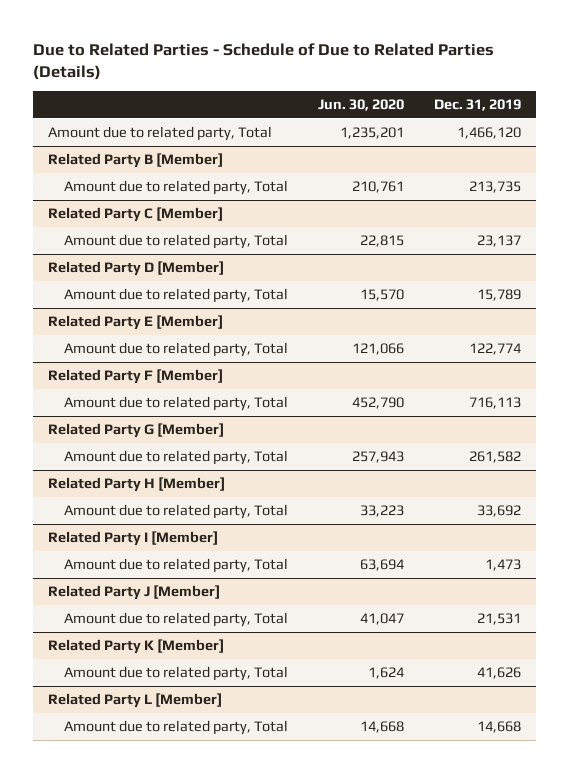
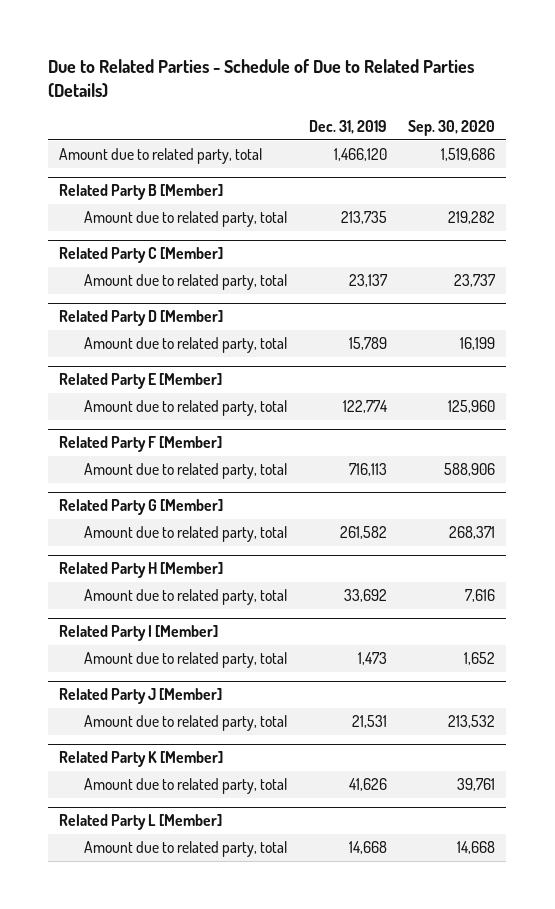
- | Jun. 30, 2020 | Dec. 31, 2019
+ | Dec. 31, 2019 | Sep. 30, 2020
- Amount due to related party, Total | 1,235,201 | 1,466,120
+ Amount due to related party, total | 1,466,120 | 1,519,686
@ Related Party B [Member]
- Amount due to related party, Total | 210,761 | 213,735
+ Amount due to related party, total | 213,735 | 219,282
@ Related Party C [Member]
- Amount due to related party, Total | 22,815 | 23,137
+ Amount due to related party, total | 23,137 | 23,737
@ Related Party D [Member]
- Amount due to related party, Total | 15,570 | 15,789
+ Amount due to related party, total | 15,789 | 16,199
@ Related Party E [Member]
- Amount due to related party, Total | 121,066 | 122,774
+ Amount due to related party, total | 122,774 | 125,960
@ Related Party F [Member]
- Amount due to related party, Total | 452,790 | 716,113
+ Amount due to related party, total | 716,113 | 588,906
@ Related Party G [Member]
- Amount due to related party, Total | 257,943 | 261,582
+ Amount due to related party, total | 261,582 | 268,371
@ Related Party H [Member]
- Amount due to related party, Total | 33,223 | 33,692
+ Amount due to related party, total | 33,692 | 7,616
@ Related Party I [Member]
- Amount due to related party, Total | 63,694 | 1,473
+ Amount due to related party, total | 1,473 | 1,652
@ Related Party J [Member]
- Amount due to related party, Total | 41,047 | 21,531
+ Amount due to related party, total | 21,531 | 213,532
@ Related Party K [Member]
- Amount due to related party, Total | 1,624 | 41,626
+ Amount due to related party, total | 41,626 | 39,761
@ Related Party L [Member]
- Amount due to related party, Total | 14,668 | 14,668
+ Amount due to related party, total | 14,668 | 14,668

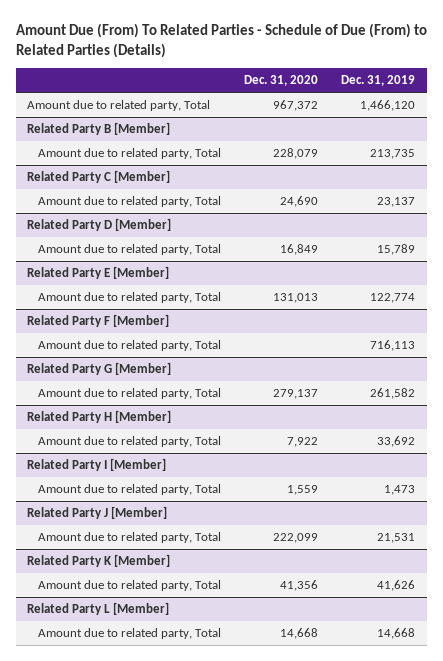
- Due to Related Parties - Schedule of Due to Related Parties (Details)
+ Amount Due (From) To Related Parties - Schedule of Due (From) to Related Parties (Details)
- | Dec. 31, 2019 | Sep. 30, 2020
+ | Dec. 31, 2020 | Dec. 31, 2019
- Amount due to related party, total | 1,466,120 | 1,519,686
+ Amount due to related party, Total | 967,372 | 1,466,120
@ Related Party B [Member]
- Amount due to related party, total | 213,735 | 219,282
+ Amount due to related party, Total | 228,079 | 213,735
@ Related Party C [Member]
- Amount due to related party, total | 23,137 | 23,737
+ Amount due to related party, Total | 24,690 | 23,137
@ Related Party D [Member]
- Amount due to related party, total | 15,789 | 16,199
+ Amount due to related party, Total | 16,849 | 15,789
@ Related Party E [Member]
- Amount due to related party, total | 122,774 | 125,960
+ Amount due to related party, Total | 131,013 | 122,774
@ Related Party F [Member]
- Amount due to related party, total | 716,113 | 588,906
+ Amount due to related party, Total | | 716,113
@ Related Party G [Member]
- Amount due to related party, total | 261,582 | 268,371
+ Amount due to related party, Total | 279,137 | 261,582
@ Related Party H [Member]
- Amount due to related party, total | 33,692 | 7,616
+ Amount due to related party, Total | 7,922 | 33,692
@ Related Party I [Member]
- Amount due to related party, total | 1,473 | 1,652
+ Amount due to related party, Total | 1,559 | 1,473
@ Related Party J [Member]
- Amount due to related party, total | 21,531 | 213,532
+ Amount due to related party, Total | 222,099 | 21,531
@ Related Party K [Member]
- Amount due to related party, total | 41,626 | 39,761
+ Amount due to related party, Total | 41,356 | 41,626
@ Related Party L [Member]
- Amount due to related party, total | 14,668 | 14,668
+ Amount due to related party, Total | 14,668 | 14,668

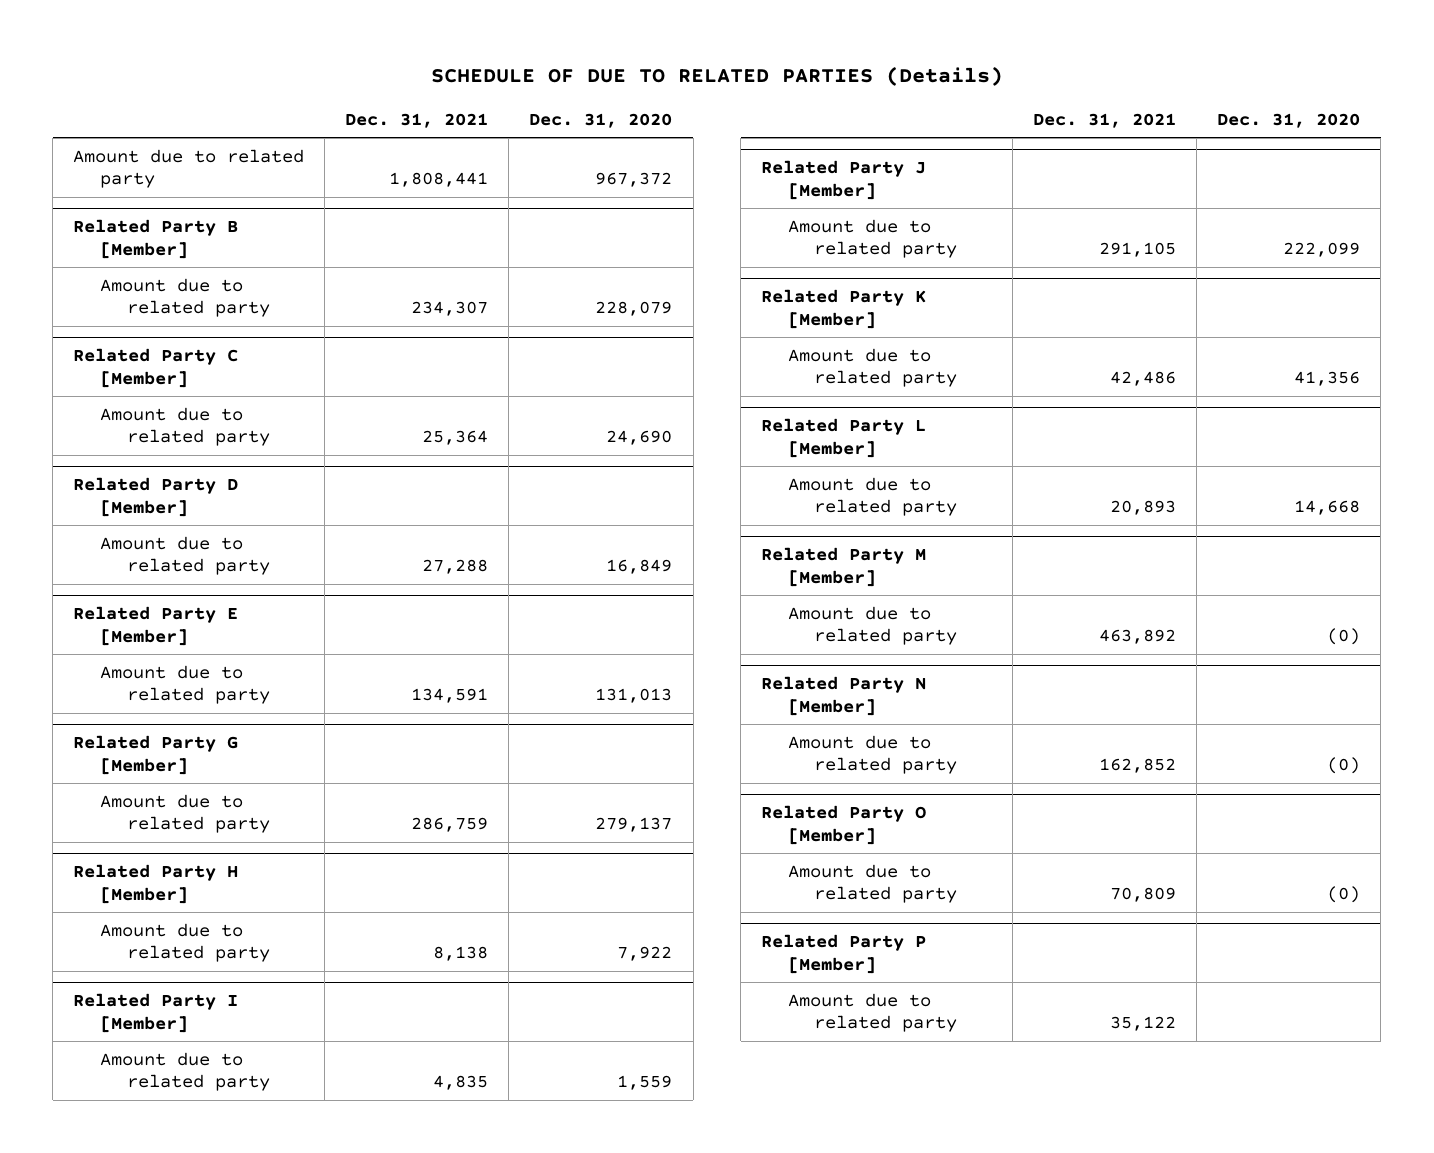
- Amount Due (From) To Related Parties - Schedule of Due (From) to Related Parties (Details)
+ SCHEDULE OF DUE TO RELATED PARTIES (Details)
- | Dec. 31, 2020 | Dec. 31, 2019
+ | Dec. 31, 2021 | Dec. 31, 2020
- Amount due to related party, Total | 967,372 | 1,466,120
+ Amount due to related party | 1,808,441 | 967,372
@ Related Party B [Member]
- Amount due to related party, Total | 228,079 | 213,735
+ Amount due to related party | 234,307 | 228,079
@ Related Party C [Member]
- Amount due to related party, Total | 24,690 | 23,137
+ Amount due to related party | 25,364 | 24,690
@ Related Party D [Member]
- Amount due to related party, Total | 16,849 | 15,789
+ Amount due to related party | 27,288 | 16,849
@ Related Party E [Member]
- Amount due to related party, Total | 131,013 | 122,774
- Related Party F [Member]
- Amount due to related party, Total | | 716,113
@ Related Party E [Member]
+ Amount due to related party | 134,591 | 131,013
@ Related Party G [Member]
- Amount due to related party, Total | 279,137 | 261,582
+ Amount due to related party | 286,759 | 279,137
@ Related Party H [Member]
- Amount due to related party, Total | 7,922 | 33,692
+ Amount due to related party | 8,138 | 7,922
@ Related Party I [Member]
- Amount due to related party, Total | 1,559 | 1,473
+ Amount due to related party | 4,835 | 1,559
@ Related Party J [Member]
- Amount due to related party, Total | 222,099 | 21,531
+ Amount due to related party | 291,105 | 222,099
@ Related Party K [Member]
- Amount due to related party, Total | 41,356 | 41,626
+ Amount due to related party | 42,486 | 41,356
@ Related Party L [Member]
- Amount due to related party, Total | 14,668 | 14,668
+ Amount due to related party | 20,893 | 14,668
+ Related Party M [Member]
+ Amount due to related party | 463,892 | (0)
+ Related Party N [Member]
+ Amount due to related party | 162,852 | (0)
+ Related Party O [Member]
+ Amount due to related party | 70,809 | (0)
+ Related Party P [Member]
+ Amount due to related party | 35,122 |

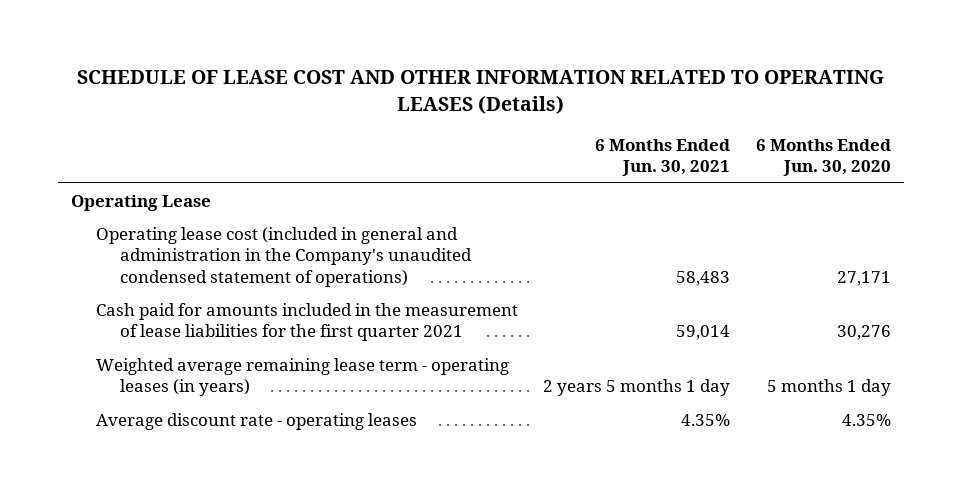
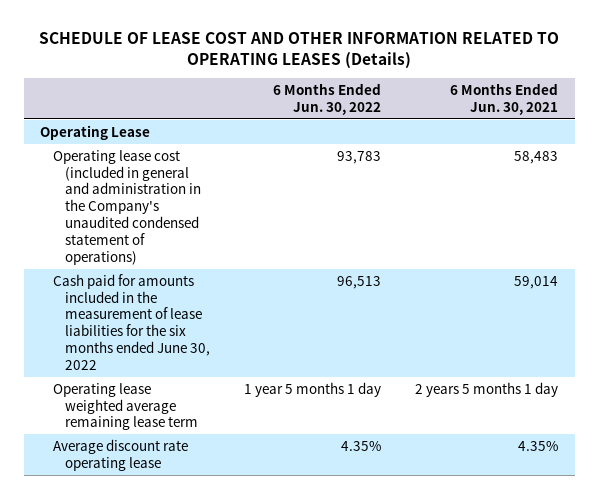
- | 6 Months Ended Jun. 30, 2021 | 6 Months Ended Jun. 30, 2020
+ | 6 Months Ended Jun. 30, 2022 | 6 Months Ended Jun. 30, 2021
- Cash paid for amounts included in the measurement of lease liabilities for the first quarter 2021 | 59,014 | 30,276
- Weighted average remaining lease term - operating leases (in years) | 2 years 5 months 1 day | 5 months 1 day
- Average discount rate - operating leases | 4.35% | 4.35%
+ Cash paid for amounts included in the measurement of lease liabilities for the six months ended June 30, 2022 | 96,513 | 59,014
+ Operating lease weighted average remaining lease term | 1 year 5 months 1 day | 2 years 5 months 1 day
+ Average discount rate operating lease | 4.35% | 4.35%

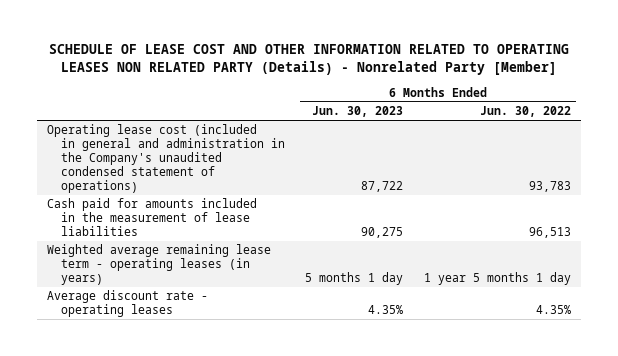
- SCHEDULE OF LEASE COST AND OTHER INFORMATION RELATED TO OPERATING LEASES (Details)
+ SCHEDULE OF LEASE COST AND OTHER INFORMATION RELATED TO OPERATING LEASES NON RELATED PARTY (Details) - Nonrelated Party [Member]
- | 6 Months Ended Jun. 30, 2022 | 6 Months Ended Jun. 30, 2021
+ | 6 Months Ended Jun. 30, 2023 | 6 Months Ended Jun. 30, 2022
- Operating Lease
- Cash paid for amounts included in the measurement of lease liabilities for the six months ended June 30, 2022 | 96,513 | 59,014
- Operating lease weighted average remaining lease term | 1 year 5 months 1 day | 2 years 5 months 1 day
- Average discount rate operating lease | 4.35% | 4.35%
+ Cash paid for amounts included in the measurement of lease liabilities | 90,275 | 96,513
+ Weighted average remaining lease term - operating leases (in years) | 5 months 1 day | 1 year 5 months 1 day
+ Average discount rate - operating leases | 4.35% | 4.35%

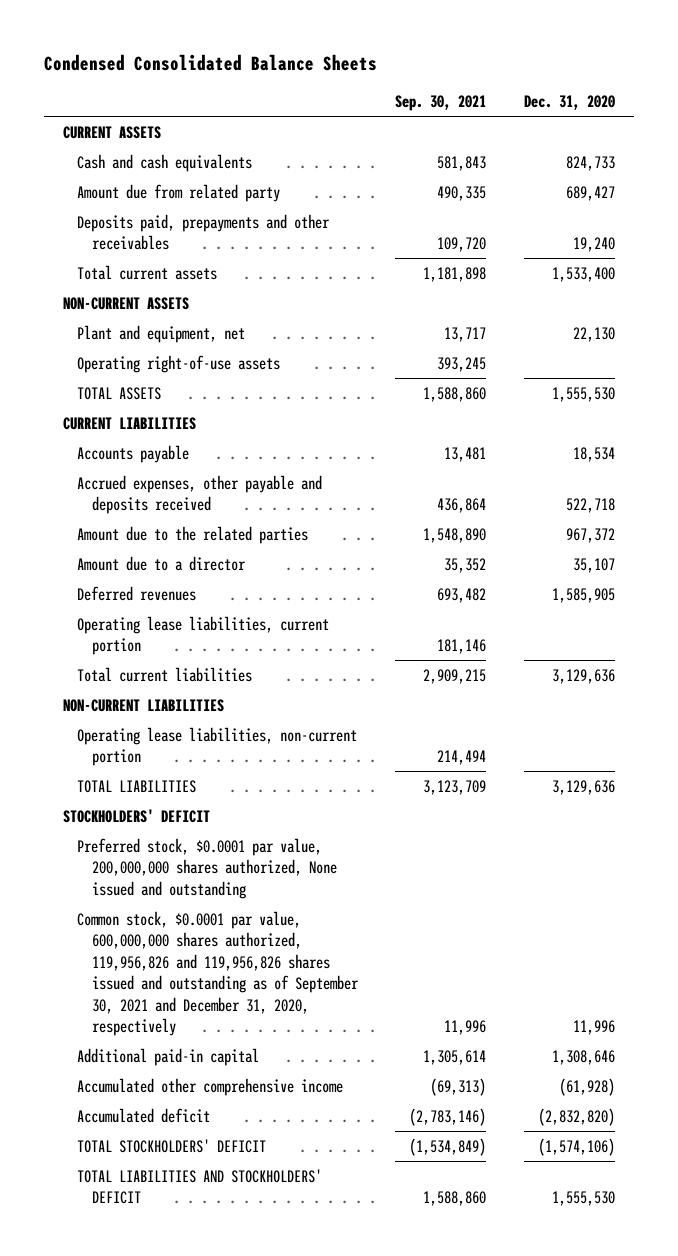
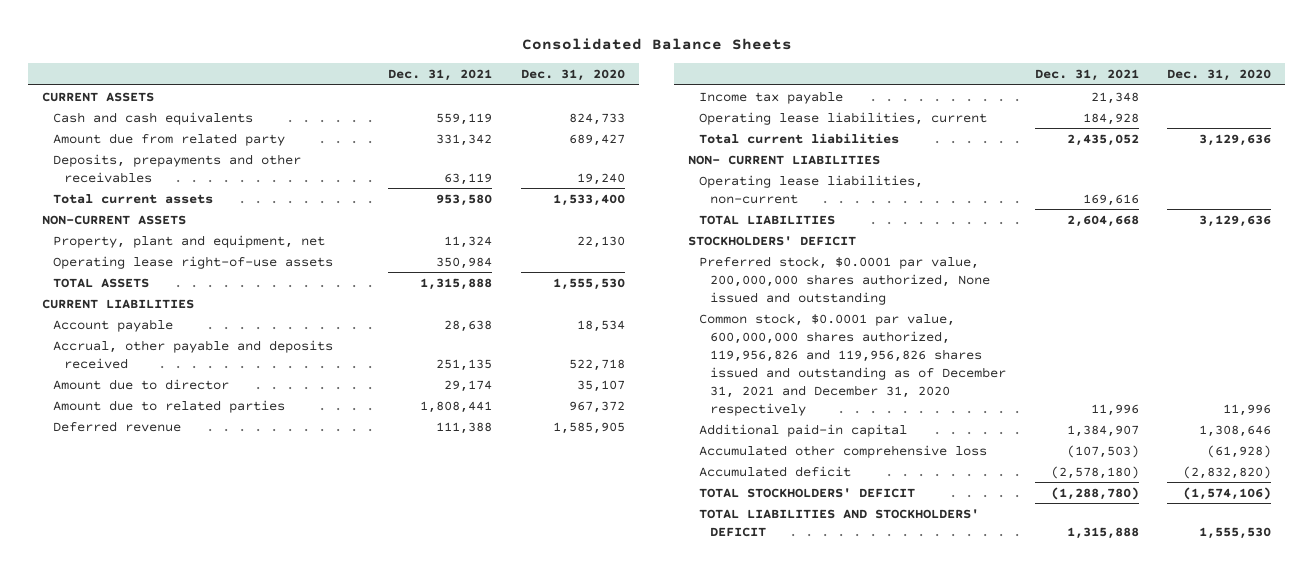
- Condensed Consolidated Balance Sheets
+ Consolidated Balance Sheets
- | Sep. 30, 2021 | Dec. 31, 2020
+ | Dec. 31, 2021 | Dec. 31, 2020
- Deposits paid, prepayments and other receivables | 109,720 | 19,240
+ Deposits, prepayments and other receivables | 63,119 | 19,240
- Plant and equipment, net | 13,717 | 22,130
- Operating right-of-use assets | 393,245 |
+ Property, plant and equipment, net | 11,324 | 22,130
+ Operating lease right-of-use assets | 350,984 |
- Accounts payable | 13,481 | 18,534
- Accrued expenses, other payable and deposits received | 436,864 | 522,718
- Amount due to the related parties | 1,548,890 | 967,372
- Amount due to a director | 35,352 | 35,107
- Deferred revenues | 693,482 | 1,585,905
- Operating lease liabilities, current portion | 181,146 |
+ Account payable | 28,638 | 18,534
+ Accrual, other payable and deposits received | 251,135 | 522,718
+ Amount due to director | 29,174 | 35,107
+ Amount due to related parties | 1,808,441 | 967,372
+ Deferred revenue | 111,388 | 1,585,905
+ Income tax payable | 21,348 |
+ Operating lease liabilities, current | 184,928 |
- NON-CURRENT LIABILITIES
- Operating lease liabilities, non-current portion | 214,494 |
+ NON- CURRENT LIABILITIES
+ Operating lease liabilities, non-current | 169,616 |
- Common stock, $0.0001 par value, 600,000,000 shares authorized, 119,956,826 and 119,956,826 shares issued and outstanding as of September 30, 2021 and December 31, 2020, respectively | 11,996 | 11,996
+ Common stock, $0.0001 par value, 600,000,000 shares authorized, 119,956,826 and 119,956,826 shares issued and outstanding as of December 31, 2021 and December 31, 2020 respectively | 11,996 | 11,996
- Accumulated other comprehensive income | (69,313) | (61,928)
+ Accumulated other comprehensive loss | (107,503) | (61,928)

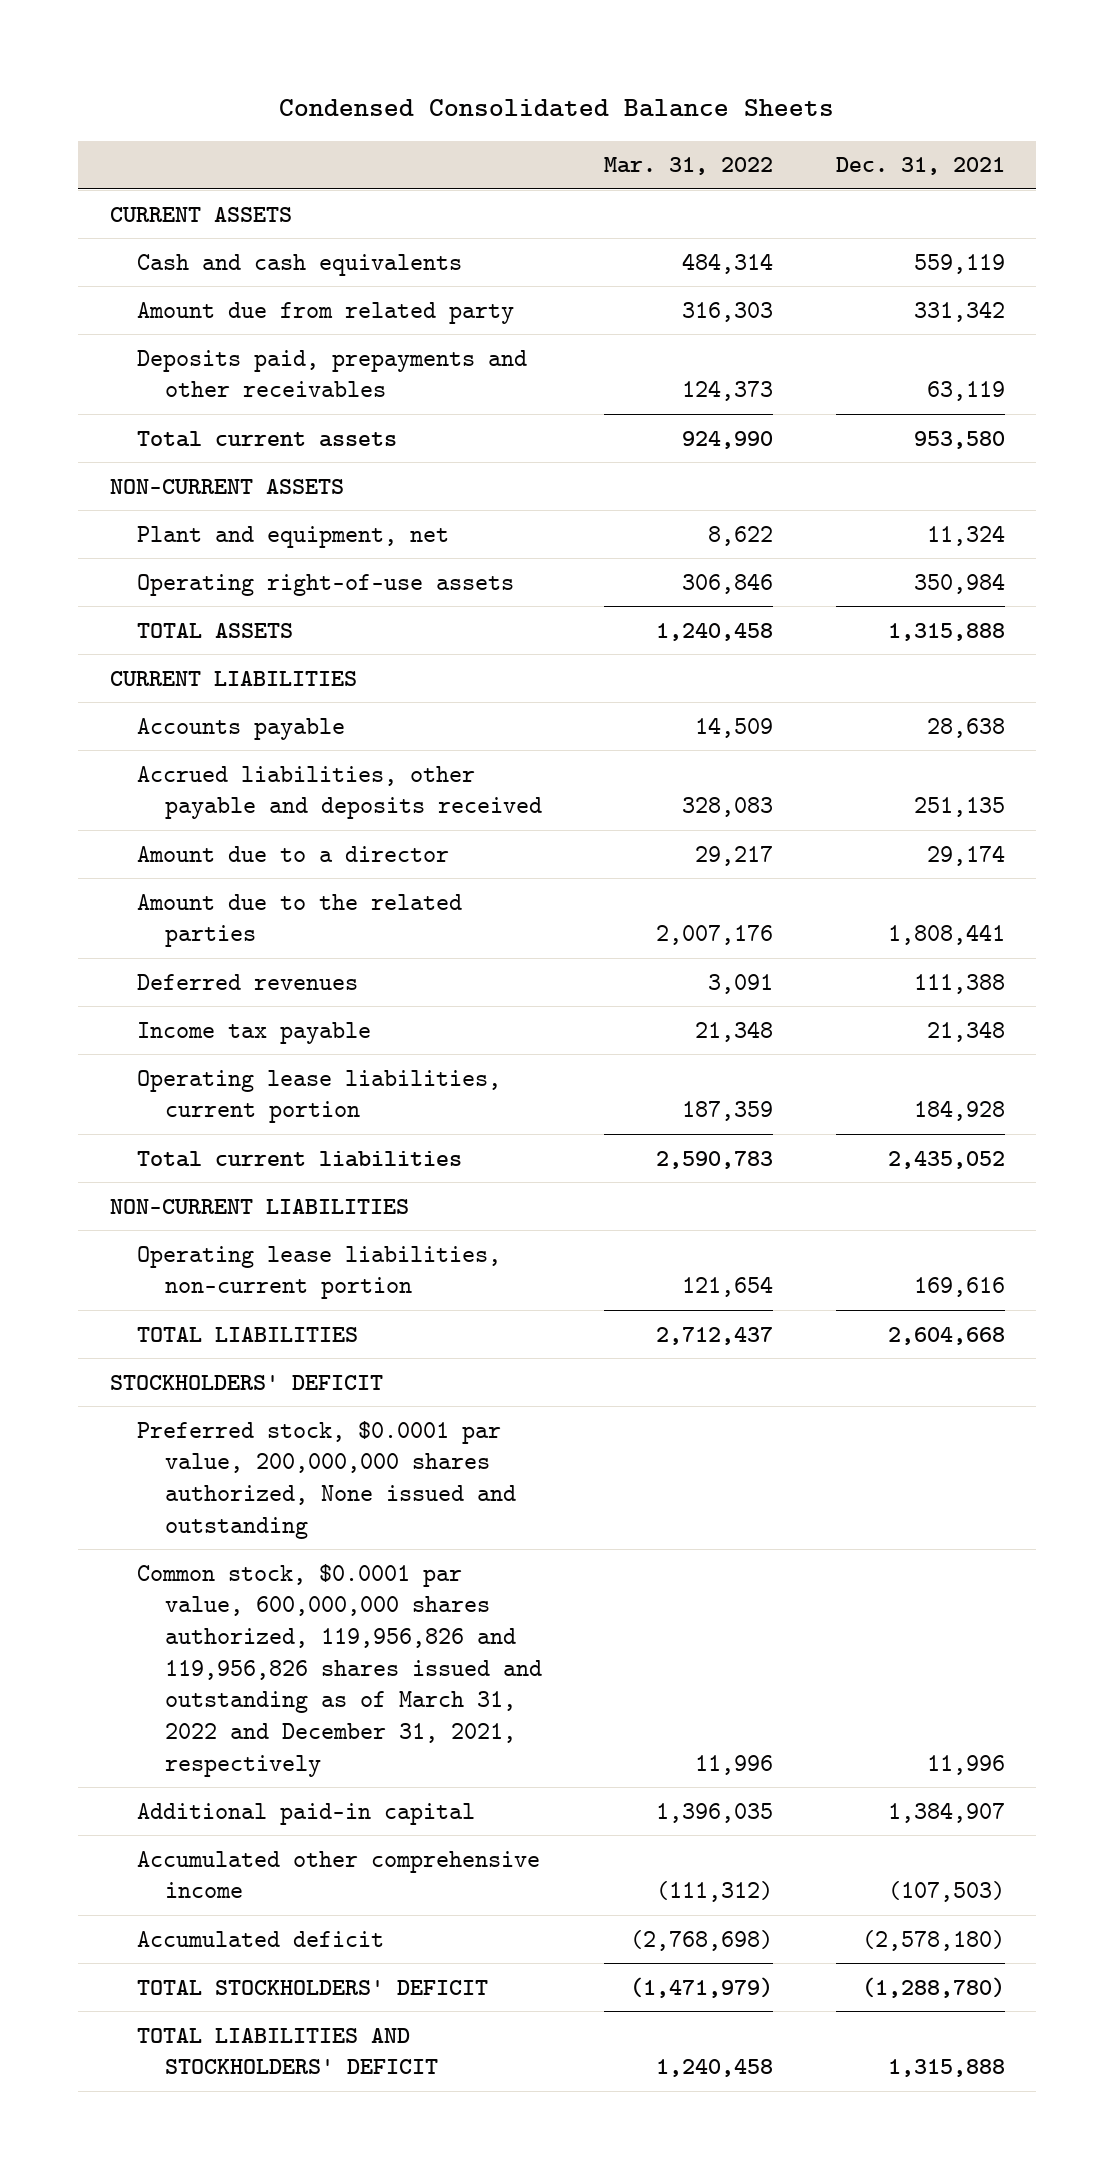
- Consolidated Balance Sheets
+ Condensed Consolidated Balance Sheets
- | Dec. 31, 2021 | Dec. 31, 2020
+ | Mar. 31, 2022 | Dec. 31, 2021
- Deposits, prepayments and other receivables | 63,119 | 19,240
+ Deposits paid, prepayments and other receivables | 124,373 | 63,119
- Property, plant and equipment, net | 11,324 | 22,130
- Operating lease right-of-use assets | 350,984 |
+ Plant and equipment, net | 8,622 | 11,324
+ Operating right-of-use assets | 306,846 | 350,984
- Account payable | 28,638 | 18,534
- Accrual, other payable and deposits received | 251,135 | 522,718
- Amount due to director | 29,174 | 35,107
- Amount due to related parties | 1,808,441 | 967,372
- Deferred revenue | 111,388 | 1,585,905
+ Accounts payable | 14,509 | 28,638
+ Accrued liabilities, other payable and deposits received | 328,083 | 251,135
+ Amount due to a director | 29,217 | 29,174
+ Amount due to the related parties | 2,007,176 | 1,808,441
+ Deferred revenues | 3,091 | 111,388
- Operating lease liabilities, current | 184,928 |
+ Operating lease liabilities, current portion | 187,359 | 184,928
- NON- CURRENT LIABILITIES
- Operating lease liabilities, non-current | 169,616 |
+ NON-CURRENT LIABILITIES
+ Operating lease liabilities, non-current portion | 121,654 | 169,616
- Common stock, $0.0001 par value, 600,000,000 shares authorized, 119,956,826 and 119,956,826 shares issued and outstanding as of December 31, 2021 and December 31, 2020 respectively | 11,996 | 11,996
+ Common stock, $0.0001 par value, 600,000,000 shares authorized, 119,956,826 and 119,956,826 shares issued and outstanding as of March 31, 2022 and December 31, 2021, respectively | 11,996 | 11,996
- Accumulated other comprehensive loss | (107,503) | (61,928)
+ Accumulated other comprehensive income | (111,312) | (107,503)

